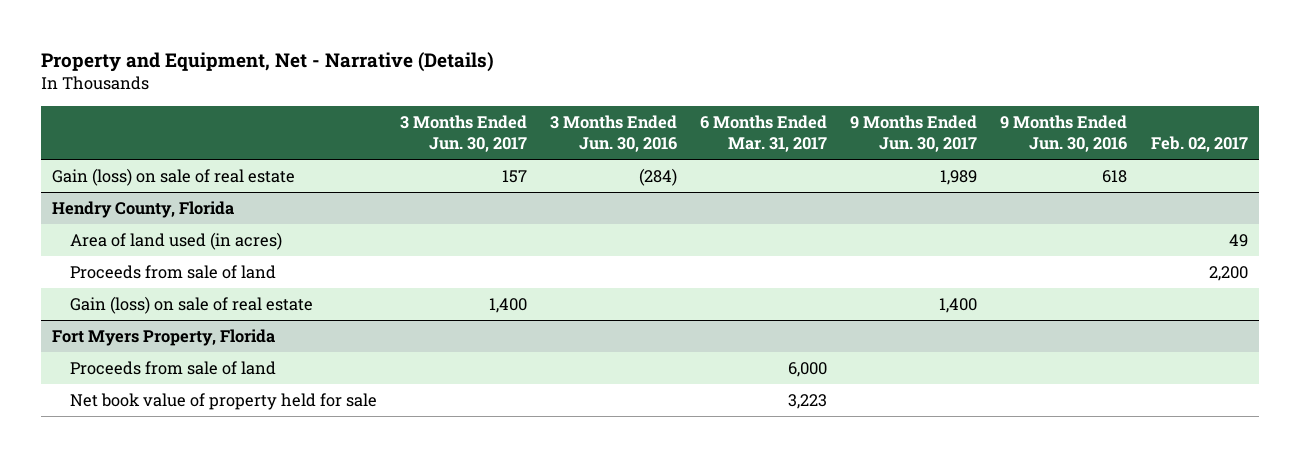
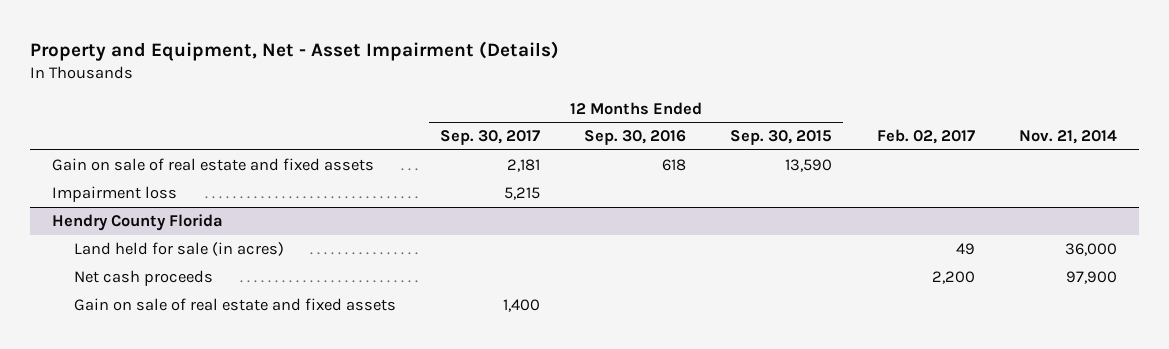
- Property and Equipment, Net - Narrative (Details)
+ Property and Equipment, Net - Asset Impairment (Details)
- | 3 Months Ended Jun. 30, 2017 | 3 Months Ended Jun. 30, 2016 | 6 Months Ended Mar. 31, 2017 | 9 Months Ended Jun. 30, 2017 | 9 Months Ended Jun. 30, 2016 | Feb. 02, 2017
+ | 12 Months Ended Sep. 30, 2017 | 12 Months Ended Sep. 30, 2016 | 12 Months Ended Sep. 30, 2015 | Feb. 02, 2017 | Nov. 21, 2014
- Gain (loss) on sale of real estate | 157 | (284) | | 1,989 | 618 |
- Hendry County, Florida
- Area of land used (in acres) | | | | | | 49
- Proceeds from sale of land | | | | | | 2,200
- Gain (loss) on sale of real estate | 1,400 | | | 1,400 | |
- Fort Myers Property, Florida
- Proceeds from sale of land | | | 6,000 | | |
- Net book value of property held for sale | | | 3,223 | | |
+ Gain on sale of real estate and fixed assets | 2,181 | 618 | 13,590 | |
+ Impairment loss | 5,215 | | | |
+ Hendry County Florida
+ Land held for sale (in acres) | | | | 49 | 36,000
+ Net cash proceeds | | | | 2,200 | 97,900
+ Gain on sale of real estate and fixed assets | 1,400 | | | |

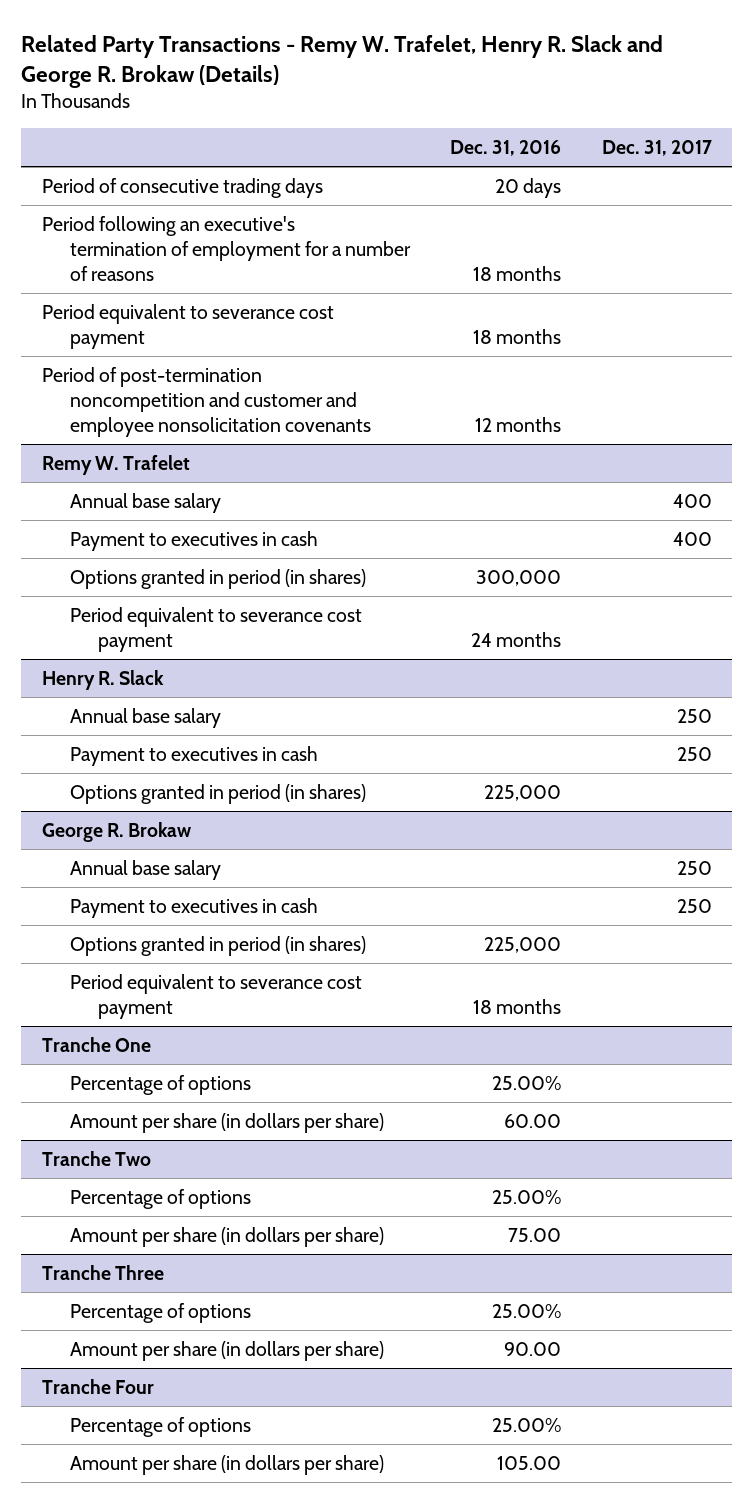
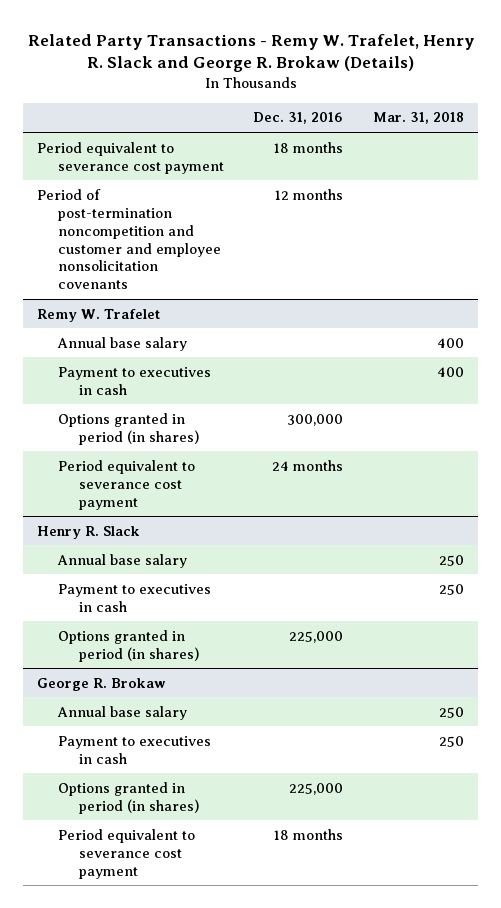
- | Dec. 31, 2016 | Dec. 31, 2017
+ | Dec. 31, 2016 | Mar. 31, 2018
- Period of consecutive trading days | 20 days |
- Period following an executive's termination of employment for a number of reasons | 18 months |
- Tranche One
- Percentage of options | 25.00% |
- Amount per share (in dollars per share) | 60.00 |
- Tranche Two
- Percentage of options | 25.00% |
- Amount per share (in dollars per share) | 75.00 |
- Tranche Three
- Percentage of options | 25.00% |
- Amount per share (in dollars per share) | 90.00 |
- Tranche Four
- Percentage of options | 25.00% |
- Amount per share (in dollars per share) | 105.00 |

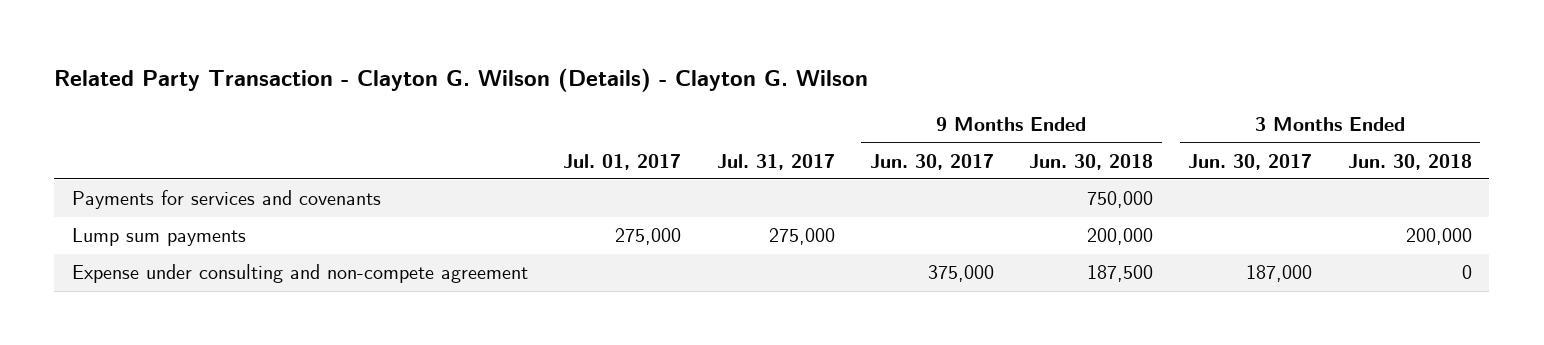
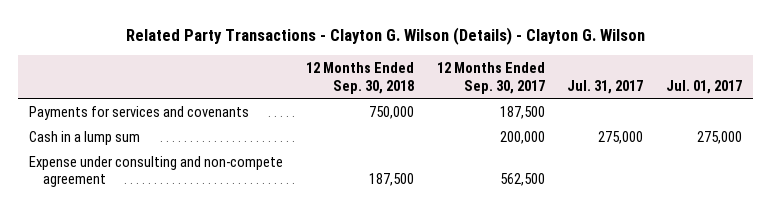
- Related Party Transaction - Clayton G. Wilson (Details) - Clayton G. Wilson
+ Related Party Transactions - Clayton G. Wilson (Details) - Clayton G. Wilson
- | Jul. 01, 2017 | Jul. 31, 2017 | 9 Months Ended Jun. 30, 2017 | 9 Months Ended Jun. 30, 2018 | 3 Months Ended Jun. 30, 2017 | 3 Months Ended Jun. 30, 2018
+ | 12 Months Ended Sep. 30, 2018 | 12 Months Ended Sep. 30, 2017 | Jul. 31, 2017 | Jul. 01, 2017
- Lump sum payments | 275,000 | 275,000 | | 200,000 | | 200,000
+ Cash in a lump sum | | 200,000 | 275,000 | 275,000

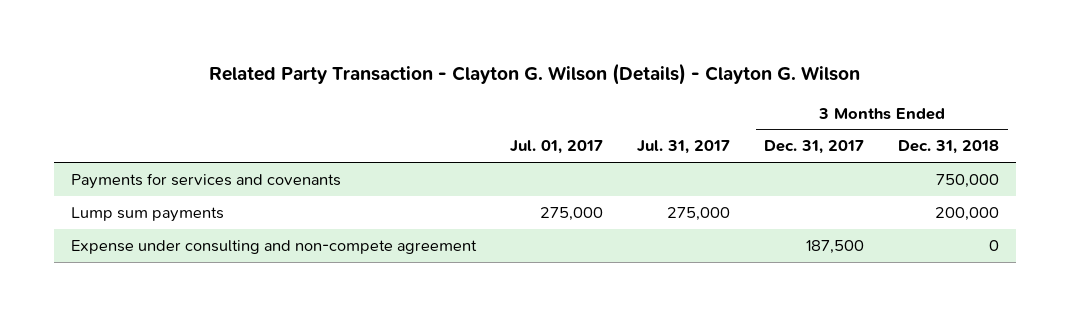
- Related Party Transactions - Clayton G. Wilson (Details) - Clayton G. Wilson
+ Related Party Transaction - Clayton G. Wilson (Details) - Clayton G. Wilson
- | 12 Months Ended Sep. 30, 2018 | 12 Months Ended Sep. 30, 2017 | Jul. 31, 2017 | Jul. 01, 2017
+ | Jul. 01, 2017 | Jul. 31, 2017 | 3 Months Ended Dec. 31, 2017 | 3 Months Ended Dec. 31, 2018
- Cash in a lump sum | | 200,000 | 275,000 | 275,000
+ Lump sum payments | 275,000 | 275,000 | | 200,000

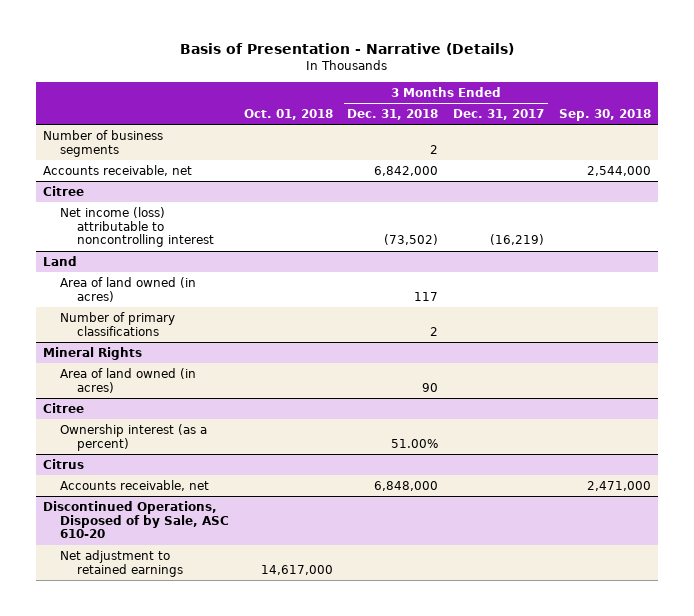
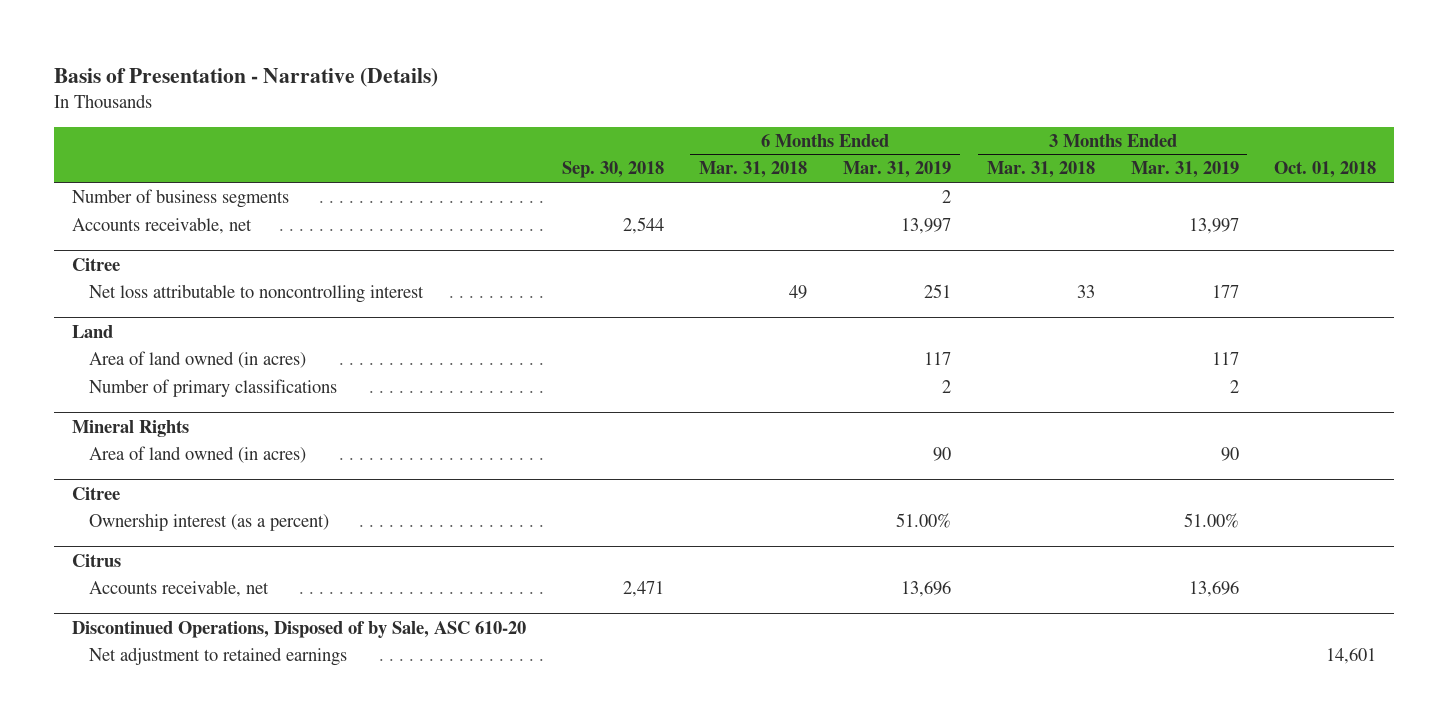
- | Oct. 01, 2018 | 3 Months Ended Dec. 31, 2018 | 3 Months Ended Dec. 31, 2017 | Sep. 30, 2018
+ | Sep. 30, 2018 | 6 Months Ended Mar. 31, 2018 | 6 Months Ended Mar. 31, 2019 | 3 Months Ended Mar. 31, 2018 | 3 Months Ended Mar. 31, 2019 | Oct. 01, 2018
- Accounts receivable, net | | 6,842,000 | | 2,544,000
+ Accounts receivable, net | 2,544 | | 13,997 | | 13,997 |
@ Citree
- Net income (loss) attributable to noncontrolling interest | | (73,502) | (16,219) |
+ Net loss attributable to noncontrolling interest | | 49 | 251 | 33 | 177 |
@ Citrus
- Accounts receivable, net | | 6,848,000 | | 2,471,000
+ Accounts receivable, net | 2,471 | | 13,696 | | 13,696 |
@ Discontinued Operations, Disposed of by Sale, ASC 610-20
- Net adjustment to retained earnings | 14,617,000 | | |
+ Net adjustment to retained earnings | | | | | | 14,601

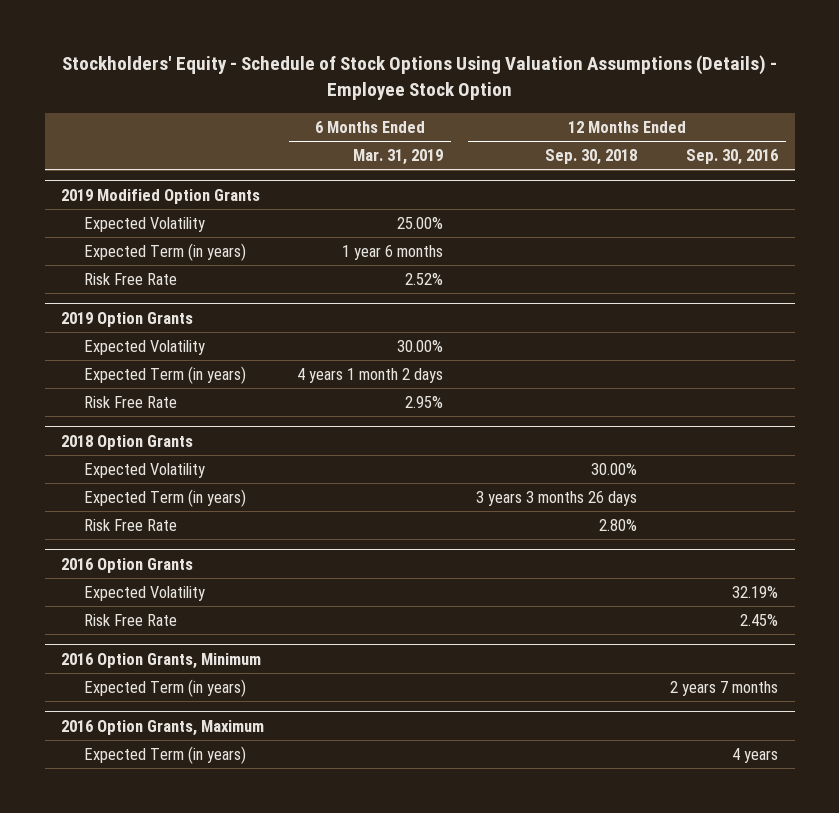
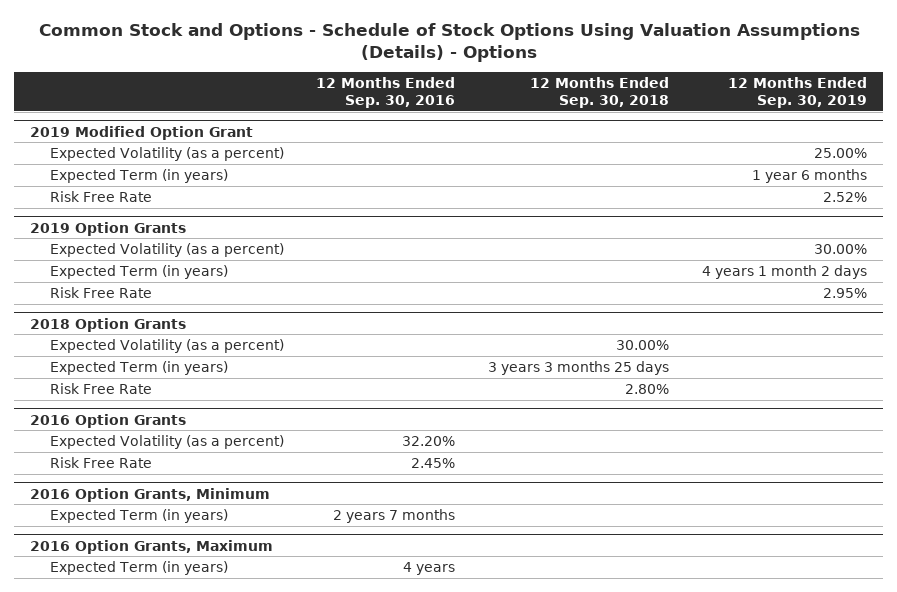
- Stockholders' Equity - Schedule of Stock Options Using Valuation Assumptions (Details) - Employee Stock Option
+ Common Stock and Options - Schedule of Stock Options Using Valuation Assumptions (Details) - Options
- | 6 Months Ended Mar. 31, 2019 | 12 Months Ended Sep. 30, 2018 | 12 Months Ended Sep. 30, 2016
+ | 12 Months Ended Sep. 30, 2016 | 12 Months Ended Sep. 30, 2018 | 12 Months Ended Sep. 30, 2019
- 2019 Modified Option Grants
- Expected Volatility | 25.00% | |
+ 2019 Modified Option Grant
+ Expected Volatility (as a percent) | | | 25.00%
@ 2019 Option Grants
- Expected Volatility | 30.00% | |
+ Expected Volatility (as a percent) | | | 30.00%
@ 2018 Option Grants
- Expected Volatility | | 30.00% |
- Expected Term (in years) | | 3 years 3 months 26 days |
+ Expected Volatility (as a percent) | | 30.00% |
+ Expected Term (in years) | | 3 years 3 months 25 days |
@ 2016 Option Grants
- Expected Volatility | | | 32.19%
+ Expected Volatility (as a percent) | 32.20% | |

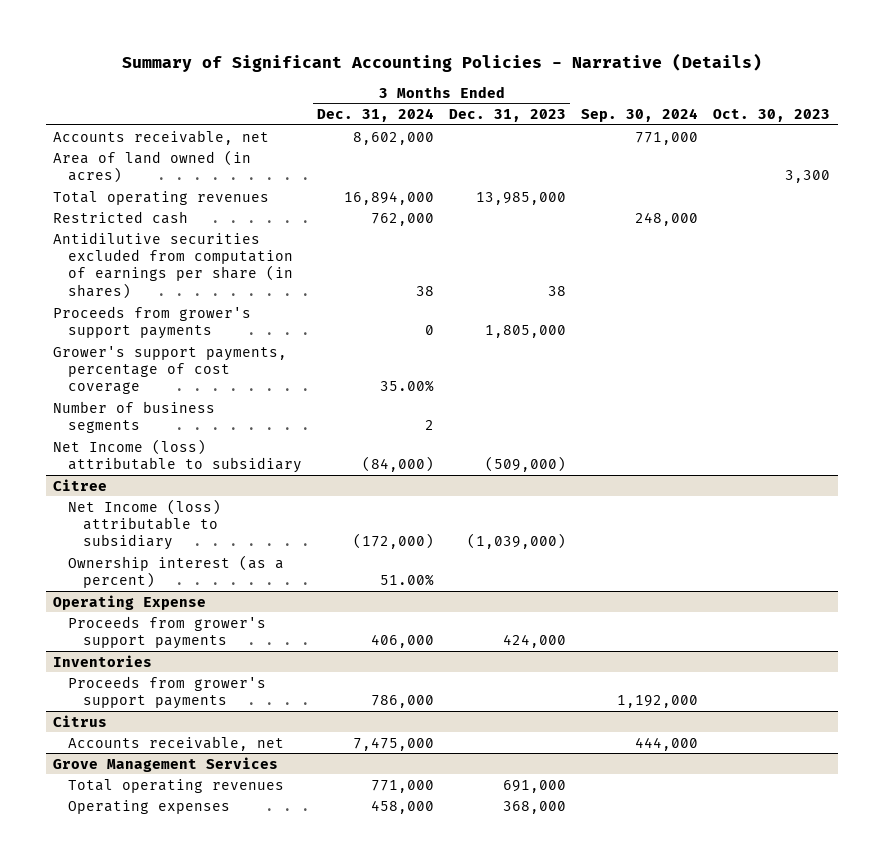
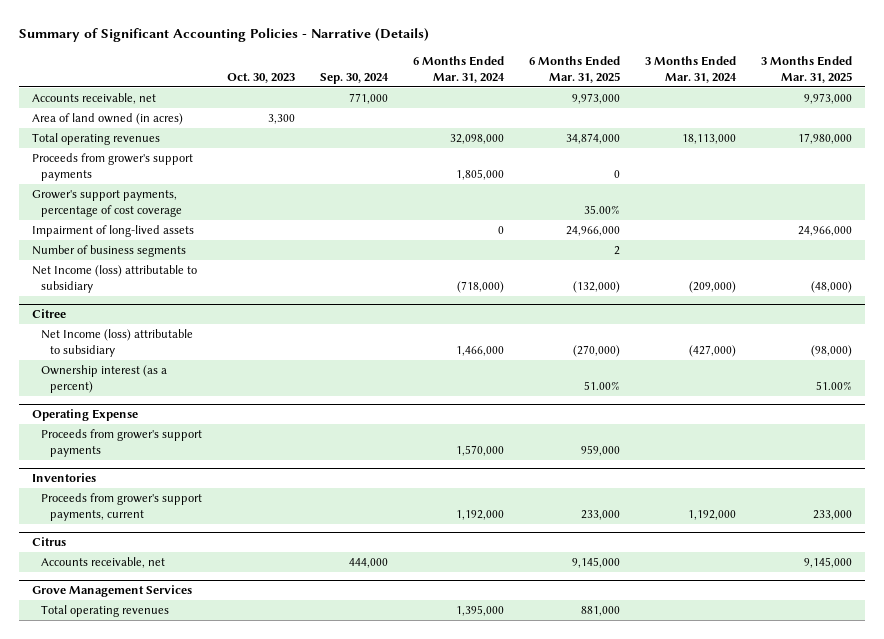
- | 3 Months Ended Dec. 31, 2024 | 3 Months Ended Dec. 31, 2023 | Sep. 30, 2024 | Oct. 30, 2023
+ | Oct. 30, 2023 | Sep. 30, 2024 | 6 Months Ended Mar. 31, 2024 | 6 Months Ended Mar. 31, 2025 | 3 Months Ended Mar. 31, 2024 | 3 Months Ended Mar. 31, 2025
- Restricted cash | 762,000 | | 248,000 |
- Antidilutive securities excluded from computation of earnings per share (in shares) | 38 | 38 | |
+ Impairment of long-lived assets | | | 0 | 24,966,000 | | 24,966,000
@ Inventories
- Proceeds from grower's support payments | 786,000 | | 1,192,000 |
+ Proceeds from grower's support payments, current | | | 1,192,000 | 233,000 | 1,192,000 | 233,000
@ Grove Management Services
- Operating expenses | 458,000 | 368,000 | |

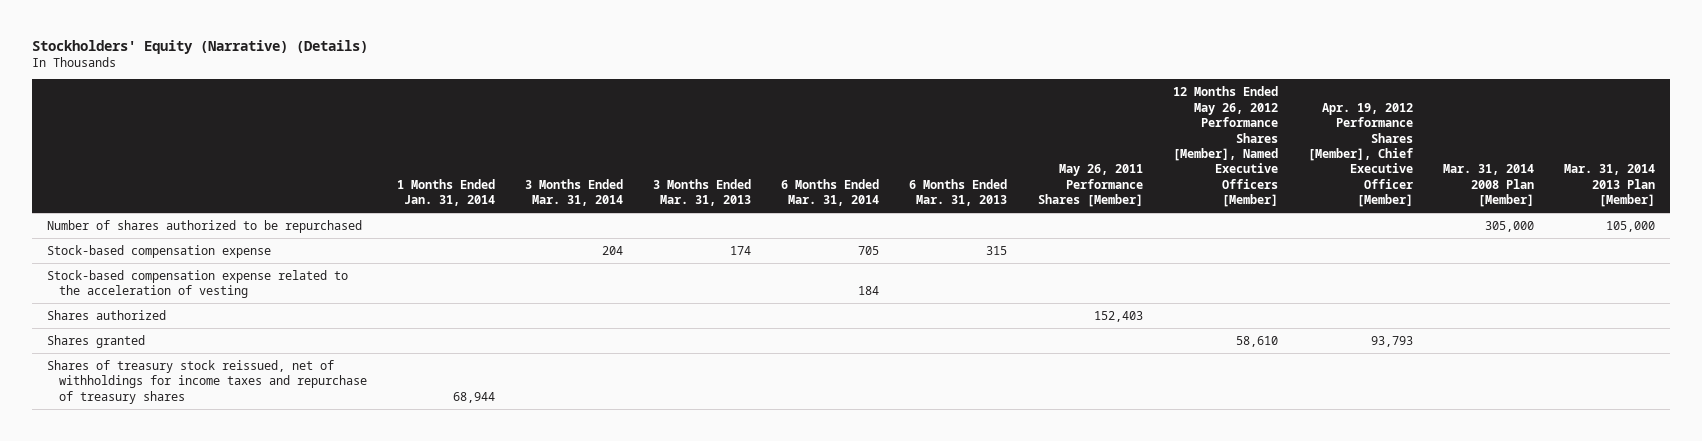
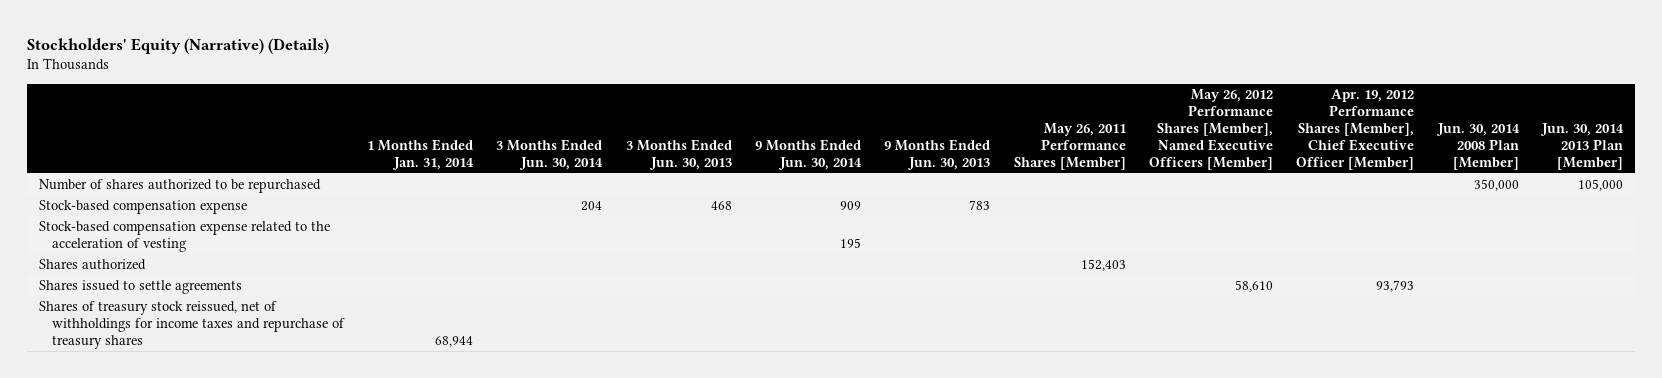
- | 1 Months Ended Jan. 31, 2014 | 3 Months Ended Mar. 31, 2014 | 3 Months Ended Mar. 31, 2013 | 6 Months Ended Mar. 31, 2014 | 6 Months Ended Mar. 31, 2013 | May 26, 2011 Performance Shares [Member] | 12 Months Ended May 26, 2012 Performance Shares [Member], Named Executive Officers [Member] | Apr. 19, 2012 Performance Shares [Member], Chief Executive Officer [Member] | Mar. 31, 2014 2008 Plan [Member] | Mar. 31, 2014 2013 Plan [Member]
+ | 1 Months Ended Jan. 31, 2014 | 3 Months Ended Jun. 30, 2014 | 3 Months Ended Jun. 30, 2013 | 9 Months Ended Jun. 30, 2014 | 9 Months Ended Jun. 30, 2013 | May 26, 2011 Performance Shares [Member] | May 26, 2012 Performance Shares [Member], Named Executive Officers [Member] | Apr. 19, 2012 Performance Shares [Member], Chief Executive Officer [Member] | Jun. 30, 2014 2008 Plan [Member] | Jun. 30, 2014 2013 Plan [Member]
- Shares granted | | | | | | | 58,610 | 93,793 | |
+ Shares issued to settle agreements | | | | | | | 58,610 | 93,793 | |

